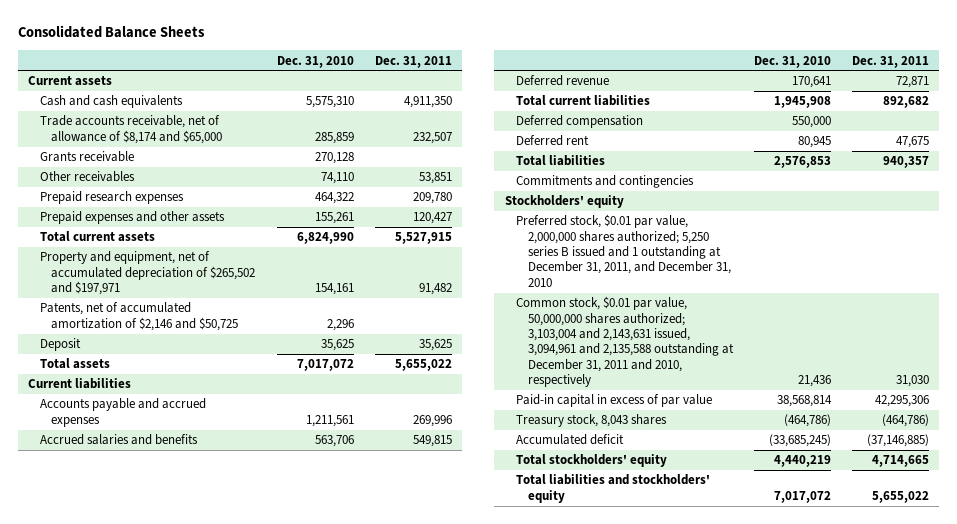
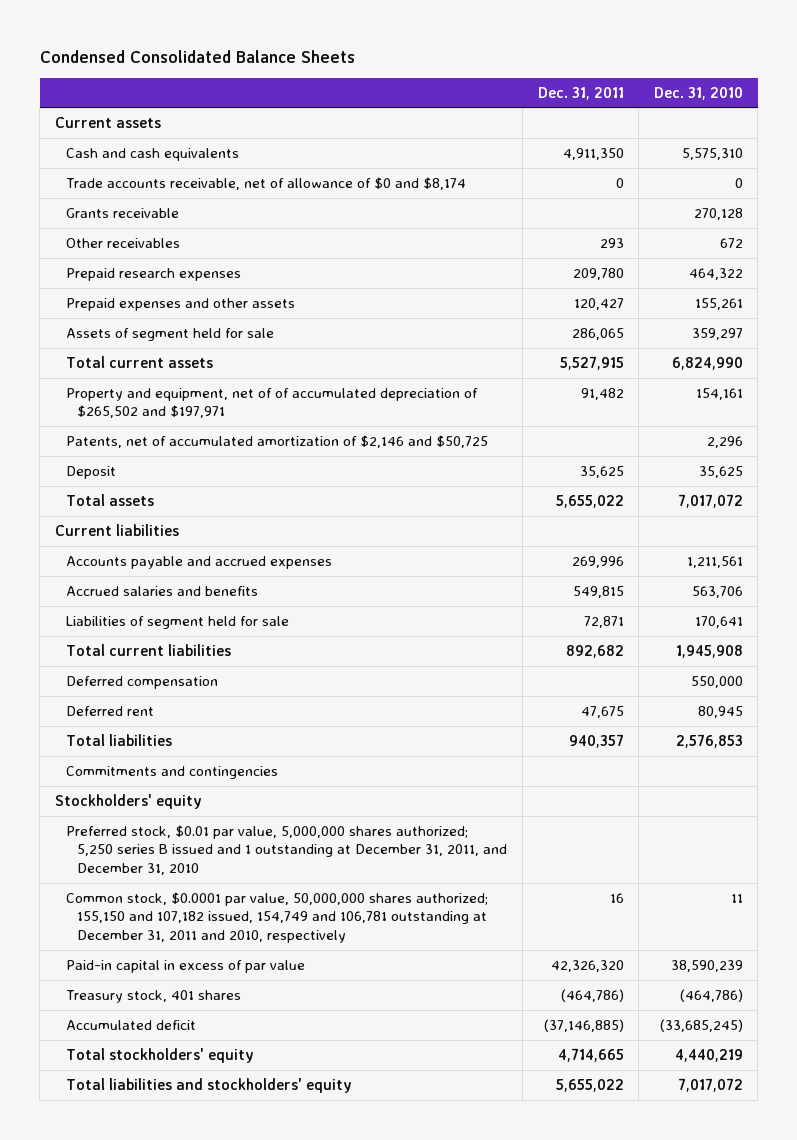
- Consolidated Balance Sheets
+ Condensed Consolidated Balance Sheets
- | Dec. 31, 2010 | Dec. 31, 2011
+ | Dec. 31, 2011 | Dec. 31, 2010
- Trade accounts receivable, net of allowance of $8,174 and $65,000 | 285,859 | 232,507
+ Trade accounts receivable, net of allowance of $0 and $8,174 | 0 | 0
- Other receivables | 74,110 | 53,851
+ Other receivables | 293 | 672
+ Assets of segment held for sale | 286,065 | 359,297
- Property and equipment, net of accumulated depreciation of $265,502 and $197,971 | 154,161 | 91,482
+ Property and equipment, net of of accumulated depreciation of $265,502 and $197,971 | 91,482 | 154,161
- Deferred revenue | 170,641 | 72,871
+ Liabilities of segment held for sale | 72,871 | 170,641
- Preferred stock, $0.01 par value, 2,000,000 shares authorized; 5,250 series B issued and 1 outstanding at December 31, 2011, and December 31, 2010
- Common stock, $0.01 par value, 50,000,000 shares authorized; 3,103,004 and 2,143,631 issued, 3,094,961 and 2,135,588 outstanding at December 31, 2011 and 2010, respectively | 21,436 | 31,030
- Paid-in capital in excess of par value | 38,568,814 | 42,295,306
- Treasury stock, 8,043 shares | (464,786) | (464,786)
+ Preferred stock, $0.01 par value, 5,000,000 shares authorized; 5,250 series B issued and 1 outstanding at December 31, 2011, and December 31, 2010
+ Common stock, $0.0001 par value, 50,000,000 shares authorized; 155,150 and 107,182 issued, 154,749 and 106,781 outstanding at December 31, 2011 and 2010, respectively | 16 | 11
+ Paid-in capital in excess of par value | 42,326,320 | 38,590,239
+ Treasury stock, 401 shares | (464,786) | (464,786)

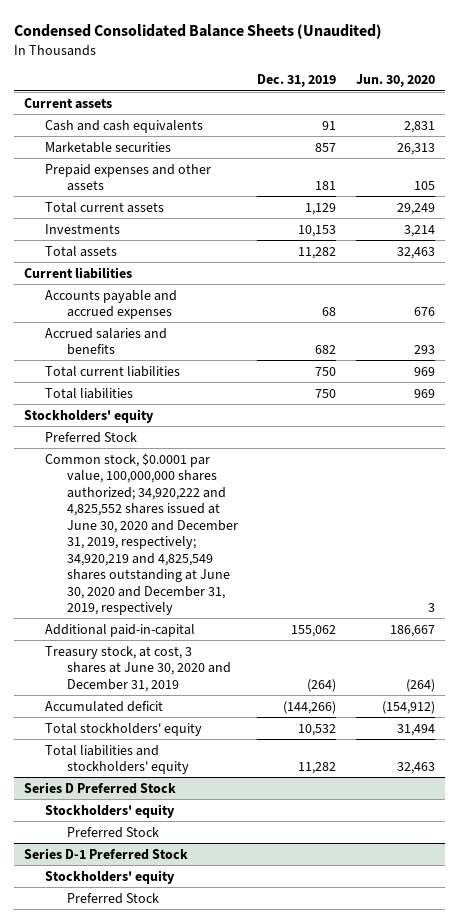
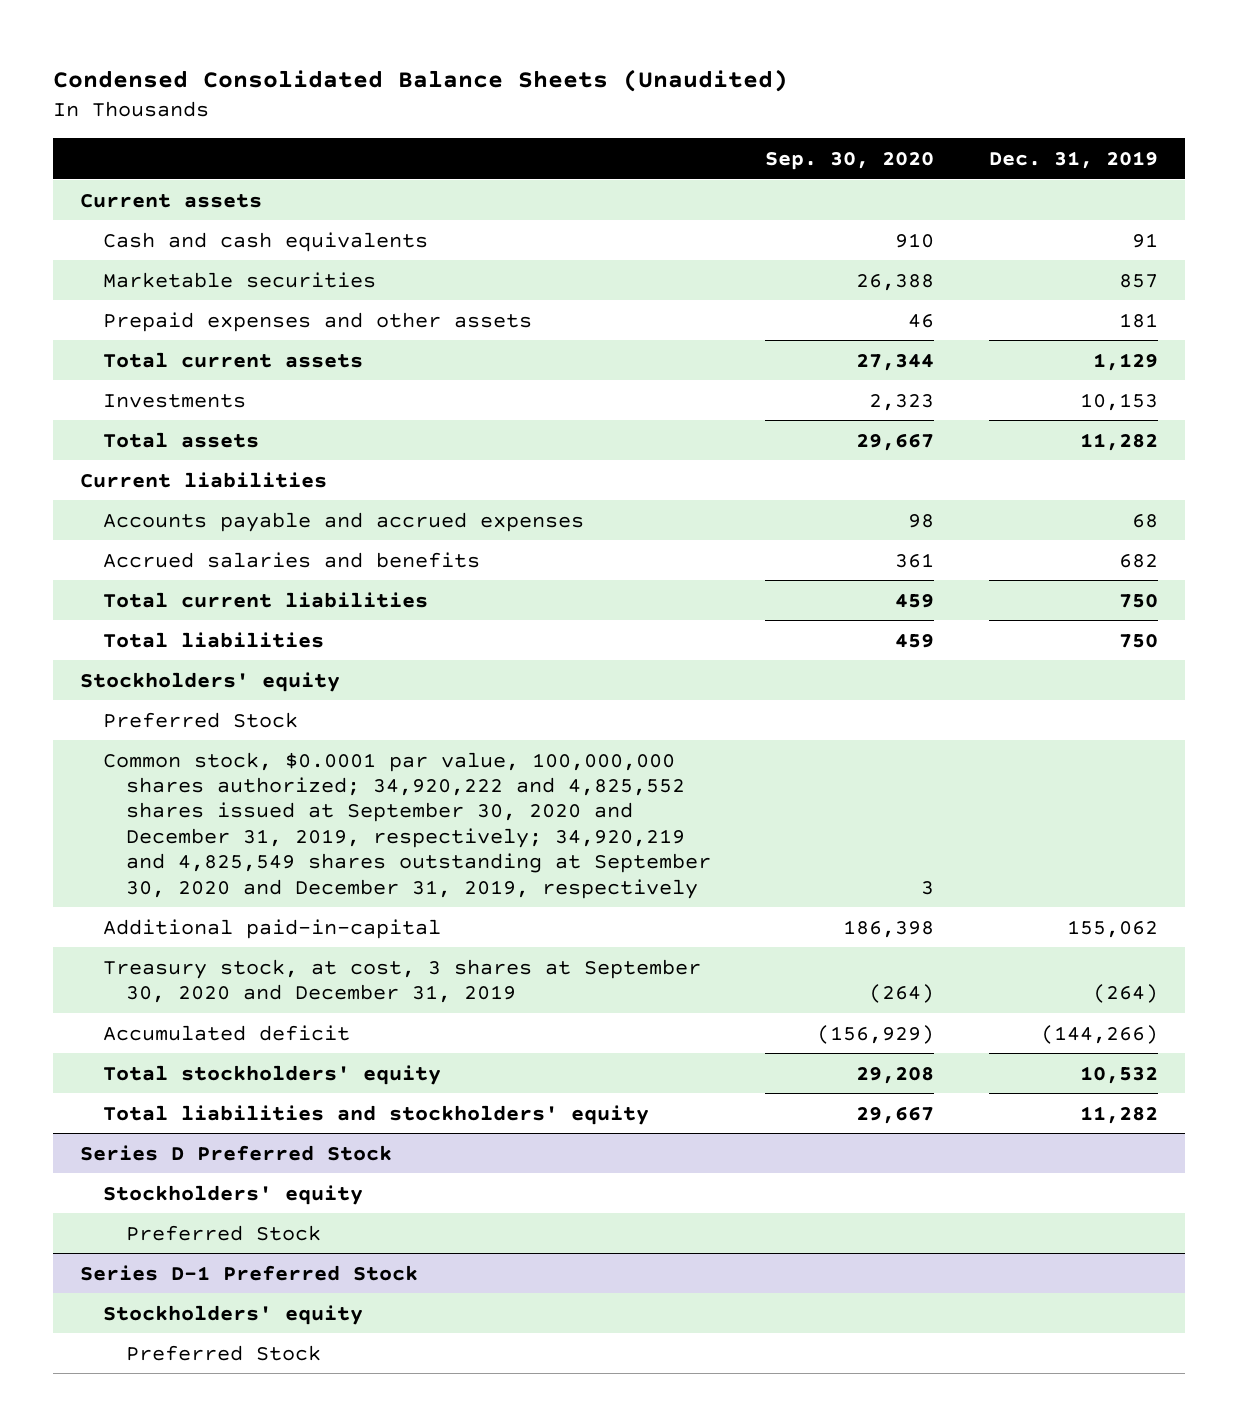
- | Dec. 31, 2019 | Jun. 30, 2020
+ | Sep. 30, 2020 | Dec. 31, 2019
- Common stock, $0.0001 par value, 100,000,000 shares authorized; 34,920,222 and 4,825,552 shares issued at June 30, 2020 and December 31, 2019, respectively; 34,920,219 and 4,825,549 shares outstanding at June 30, 2020 and December 31, 2019, respectively | | 3
+ Common stock, $0.0001 par value, 100,000,000 shares authorized; 34,920,222 and 4,825,552 shares issued at September 30, 2020 and December 31, 2019, respectively; 34,920,219 and 4,825,549 shares outstanding at September 30, 2020 and December 31, 2019, respectively | 3 |
- Treasury stock, at cost, 3 shares at June 30, 2020 and December 31, 2019 | (264) | (264)
+ Treasury stock, at cost, 3 shares at September 30, 2020 and December 31, 2019 | (264) | (264)

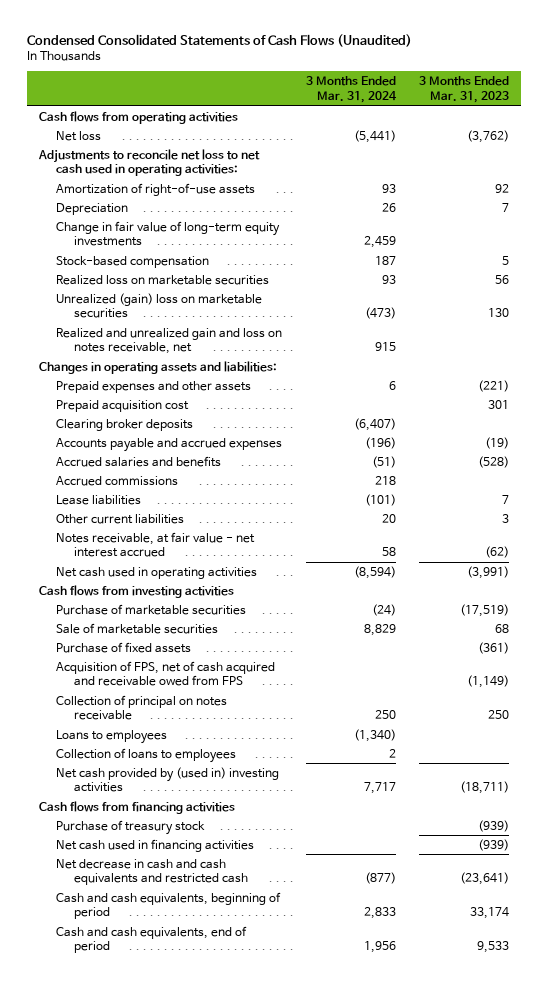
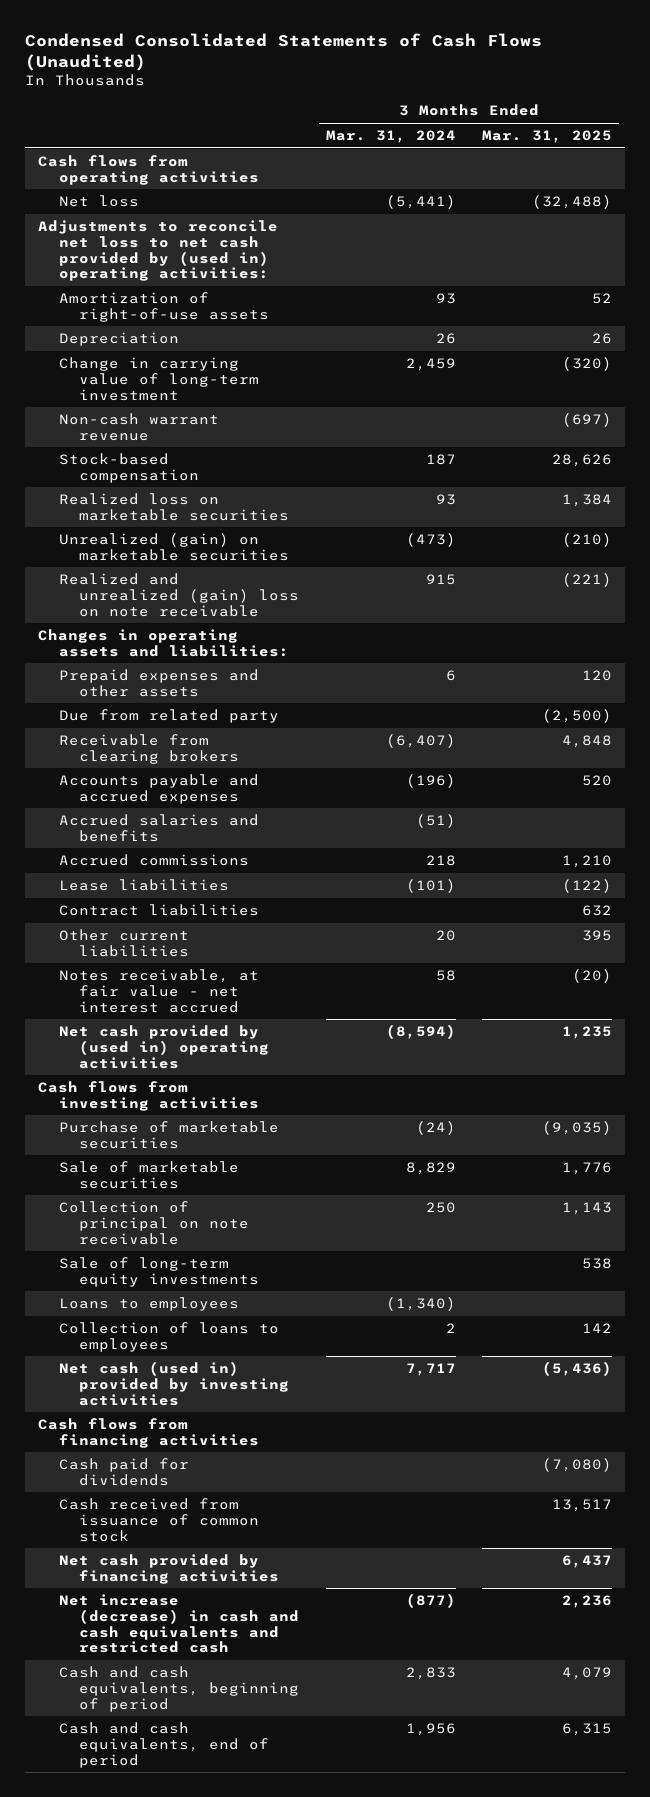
- | 3 Months Ended Mar. 31, 2024 | 3 Months Ended Mar. 31, 2023
+ | 3 Months Ended Mar. 31, 2024 | 3 Months Ended Mar. 31, 2025
- Adjustments to reconcile net loss to net cash used in operating activities:
+ Adjustments to reconcile net loss to net cash provided by (used in) operating activities:
- Change in fair value of long-term equity investments | 2,459 |
+ Change in carrying value of long-term investment | 2,459 | (320)
+ Non-cash warrant revenue | | (697)
- Unrealized (gain) loss on marketable securities | (473) | 130
- Realized and unrealized gain and loss on notes receivable, net | 915 |
+ Unrealized (gain) on marketable securities | (473) | (210)
+ Realized and unrealized (gain) loss on note receivable | 915 | (221)
- Prepaid acquisition cost | | 301
- Clearing broker deposits | (6,407) |
+ Due from related party | | (2,500)
+ Receivable from clearing brokers | (6,407) | 4,848
+ Contract liabilities | | 632
- Net cash used in operating activities | (8,594) | (3,991)
+ Net cash provided by (used in) operating activities | (8,594) | 1,235
- Purchase of fixed assets | | (361)
- Acquisition of FPS, net of cash acquired and receivable owed from FPS | | (1,149)
- Collection of principal on notes receivable | 250 | 250
+ Collection of principal on note receivable | 250 | 1,143
+ Sale of long-term equity investments | | 538
- Net cash provided by (used in) investing activities | 7,717 | (18,711)
+ Net cash (used in) provided by investing activities | 7,717 | (5,436)
- Purchase of treasury stock | | (939)
- Net cash used in financing activities | | (939)
- Net decrease in cash and cash equivalents and restricted cash | (877) | (23,641)
+ Cash paid for dividends | | (7,080)
+ Cash received from issuance of common stock | | 13,517
+ Net cash provided by financing activities | | 6,437
+ Net increase (decrease) in cash and cash equivalents and restricted cash | (877) | 2,236

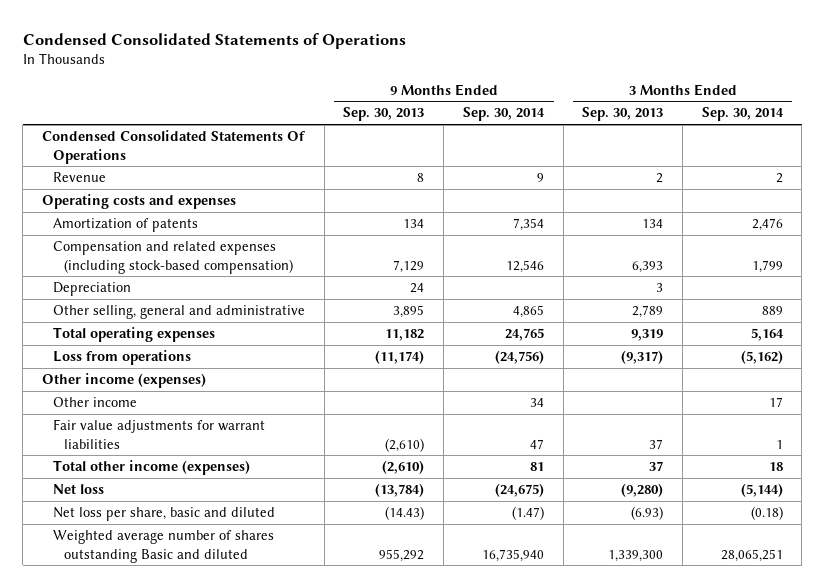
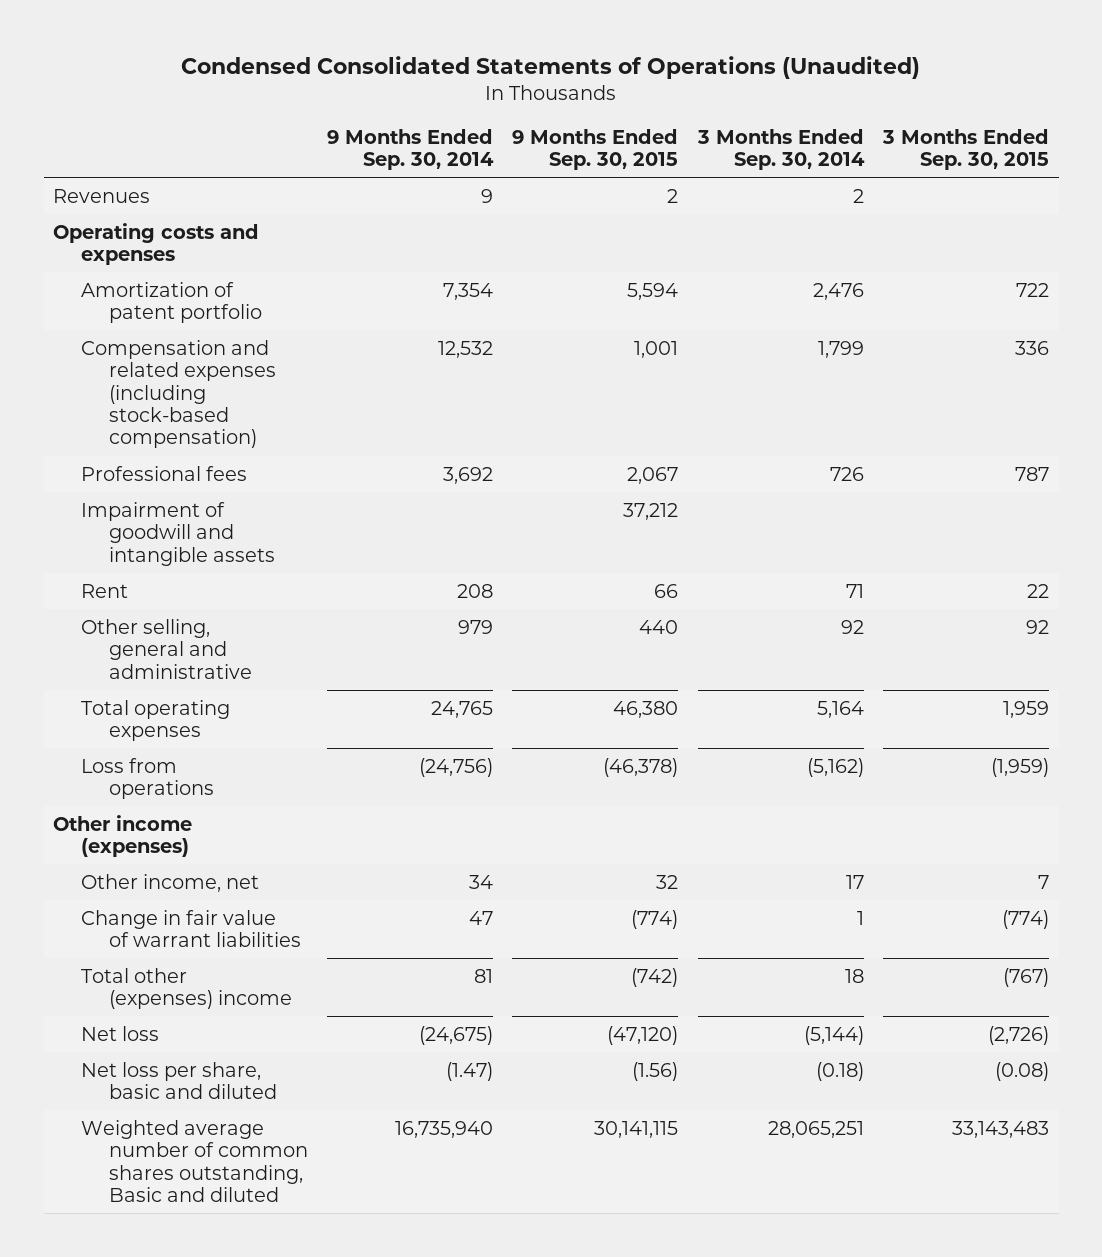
- Condensed Consolidated Statements of Operations
+ Condensed Consolidated Statements of Operations (Unaudited)
- | 9 Months Ended Sep. 30, 2013 | 9 Months Ended Sep. 30, 2014 | 3 Months Ended Sep. 30, 2013 | 3 Months Ended Sep. 30, 2014
+ | 9 Months Ended Sep. 30, 2014 | 9 Months Ended Sep. 30, 2015 | 3 Months Ended Sep. 30, 2014 | 3 Months Ended Sep. 30, 2015
- Condensed Consolidated Statements Of Operations
- Revenue | 8 | 9 | 2 | 2
+ Revenues | 9 | 2 | 2 |
- Amortization of patents | 134 | 7,354 | 134 | 2,476
- Compensation and related expenses (including stock-based compensation) | 7,129 | 12,546 | 6,393 | 1,799
- Depreciation | 24 | | 3 |
- Other selling, general and administrative | 3,895 | 4,865 | 2,789 | 889
+ Amortization of patent portfolio | 7,354 | 5,594 | 2,476 | 722
+ Compensation and related expenses (including stock-based compensation) | 12,532 | 1,001 | 1,799 | 336
+ Professional fees | 3,692 | 2,067 | 726 | 787
+ Impairment of goodwill and intangible assets | | 37,212 | |
+ Rent | 208 | 66 | 71 | 22
+ Other selling, general and administrative | 979 | 440 | 92 | 92
- Other income | | 34 | | 17
- Fair value adjustments for warrant liabilities | (2,610) | 47 | 37 | 1
- Total other income (expenses) | (2,610) | 81 | 37 | 18
+ Other income, net | 34 | 32 | 17 | 7
+ Change in fair value of warrant liabilities | 47 | (774) | 1 | (774)
+ Total other (expenses) income | 81 | (742) | 18 | (767)
- Weighted average number of shares outstanding Basic and diluted | 955,292 | 16,735,940 | 1,339,300 | 28,065,251
+ Weighted average number of common shares outstanding, Basic and diluted | 16,735,940 | 30,141,115 | 28,065,251 | 33,143,483

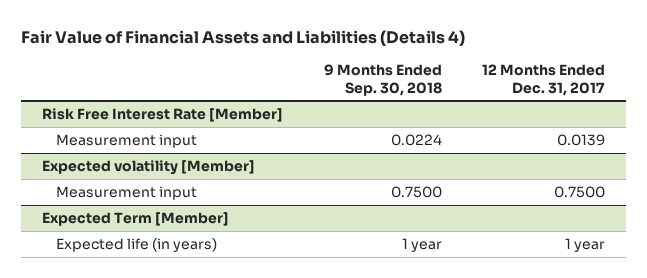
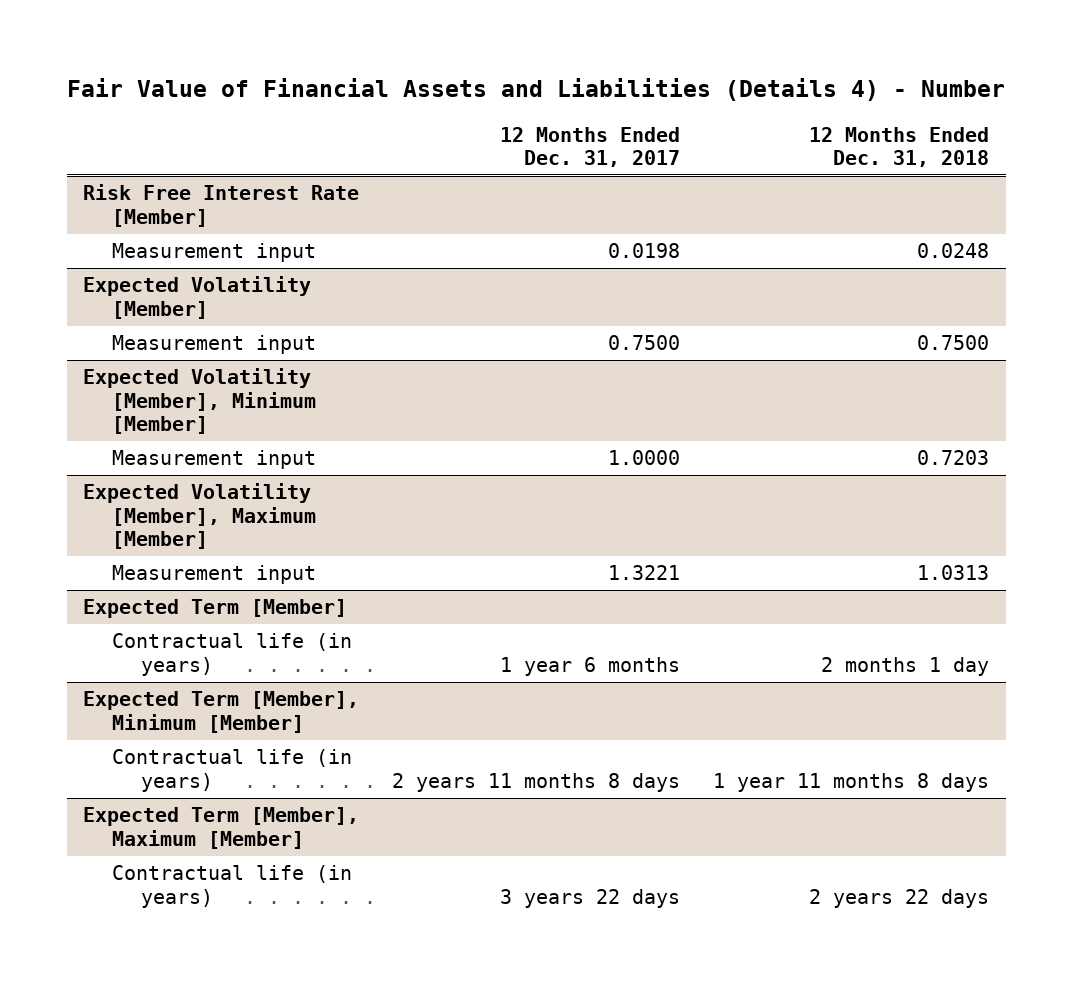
- Fair Value of Financial Assets and Liabilities (Details 4)
+ Fair Value of Financial Assets and Liabilities (Details 4) - Number
- | 9 Months Ended Sep. 30, 2018 | 12 Months Ended Dec. 31, 2017
+ | 12 Months Ended Dec. 31, 2017 | 12 Months Ended Dec. 31, 2018
@ Risk Free Interest Rate [Member]
- Measurement input | 0.0224 | 0.0139
- Expected volatility [Member]
@ Risk Free Interest Rate [Member]
+ Measurement input | 0.0198 | 0.0248
+ Expected Volatility [Member]
+ Expected Volatility [Member], Minimum [Member]
+ Measurement input | 1.0000 | 0.7203
+ Expected Volatility [Member], Maximum [Member]
+ Measurement input | 1.3221 | 1.0313
@ Expected Term [Member]
- Expected life (in years) | 1 year | 1 year
+ Contractual life (in years) | 1 year 6 months | 2 months 1 day
+ Expected Term [Member], Minimum [Member]
+ Contractual life (in years) | 2 years 11 months 8 days | 1 year 11 months 8 days
+ Expected Term [Member], Maximum [Member]
+ Contractual life (in years) | 3 years 22 days | 2 years 22 days

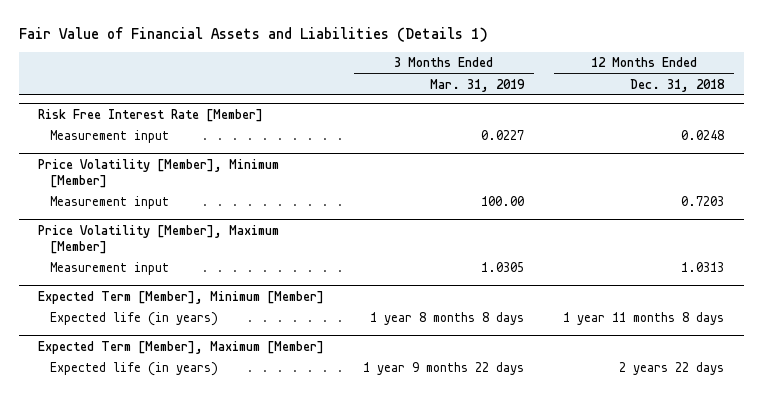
- Fair Value of Financial Assets and Liabilities (Details 4) - Number
+ Fair Value of Financial Assets and Liabilities (Details 1)
- | 12 Months Ended Dec. 31, 2017 | 12 Months Ended Dec. 31, 2018
+ | 3 Months Ended Mar. 31, 2019 | 12 Months Ended Dec. 31, 2018
- Expected Volatility [Member]
- Measurement input | 0.7500 | 0.7500
- Expected Volatility [Member], Minimum [Member]
+ Price Volatility [Member], Minimum [Member]
- Expected Volatility [Member], Maximum [Member]
+ Price Volatility [Member], Maximum [Member]
- Expected Term [Member]
- Contractual life (in years) | 1 year 6 months | 2 months 1 day
@ Expected Term [Member], Minimum [Member]
- Contractual life (in years) | 2 years 11 months 8 days | 1 year 11 months 8 days
+ Expected life (in years) | 1 year 8 months 8 days | 1 year 11 months 8 days
@ Expected Term [Member], Maximum [Member]
- Contractual life (in years) | 3 years 22 days | 2 years 22 days
+ Expected life (in years) | 1 year 9 months 22 days | 2 years 22 days

